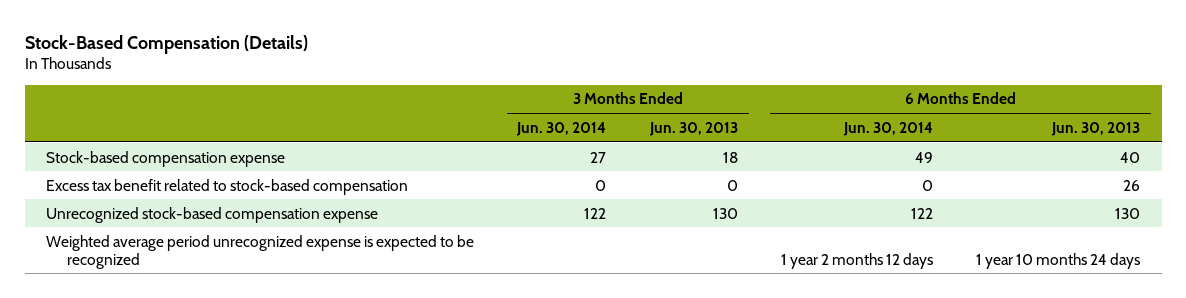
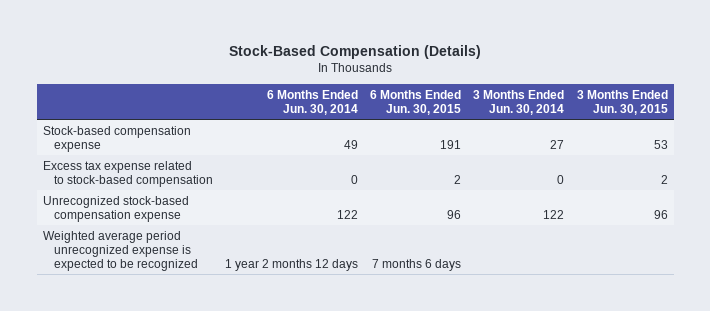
- | 3 Months Ended Jun. 30, 2014 | 3 Months Ended Jun. 30, 2013 | 6 Months Ended Jun. 30, 2014 | 6 Months Ended Jun. 30, 2013
+ | 6 Months Ended Jun. 30, 2014 | 6 Months Ended Jun. 30, 2015 | 3 Months Ended Jun. 30, 2014 | 3 Months Ended Jun. 30, 2015
- Excess tax benefit related to stock-based compensation | 0 | 0 | 0 | 26
+ Excess tax expense related to stock-based compensation | 0 | 2 | 0 | 2

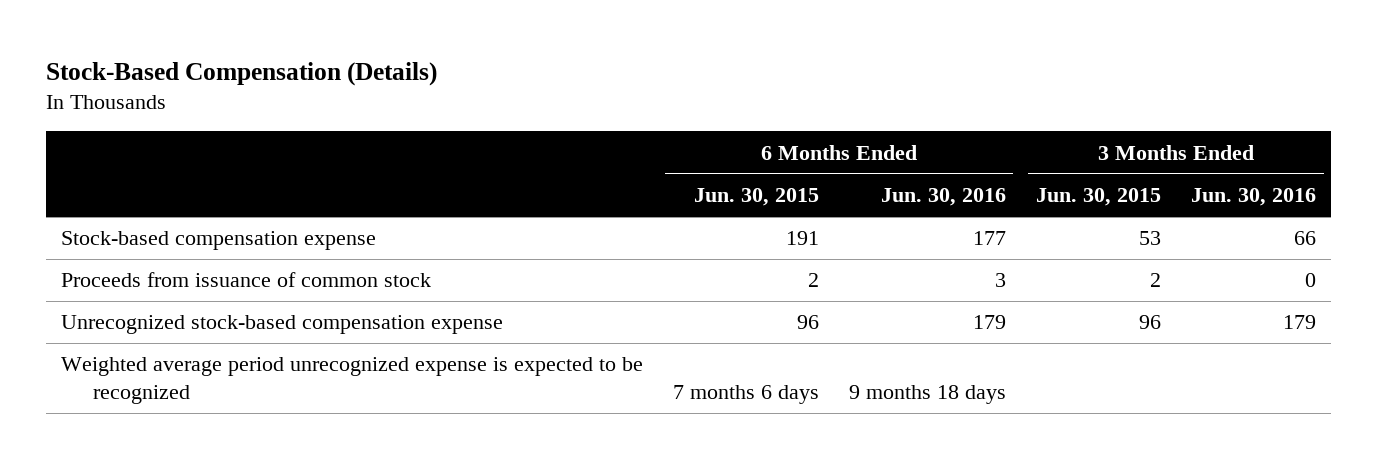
- | 6 Months Ended Jun. 30, 2014 | 6 Months Ended Jun. 30, 2015 | 3 Months Ended Jun. 30, 2014 | 3 Months Ended Jun. 30, 2015
+ | 6 Months Ended Jun. 30, 2015 | 6 Months Ended Jun. 30, 2016 | 3 Months Ended Jun. 30, 2015 | 3 Months Ended Jun. 30, 2016
- Excess tax expense related to stock-based compensation | 0 | 2 | 0 | 2
+ Proceeds from issuance of common stock | 2 | 3 | 2 | 0

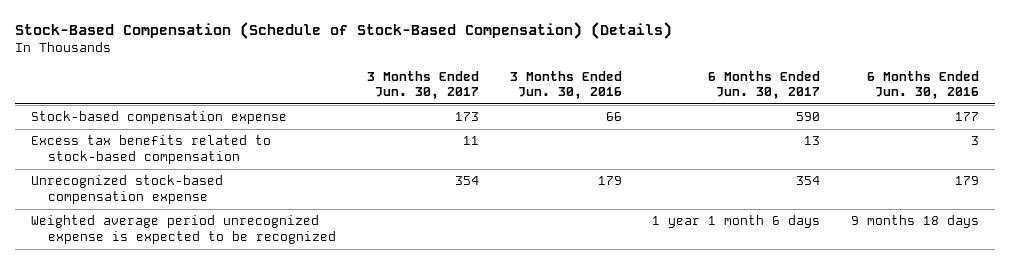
- Stock-Based Compensation (Details)
+ Stock-Based Compensation (Schedule of Stock-Based Compensation) (Details)
- | 6 Months Ended Jun. 30, 2015 | 6 Months Ended Jun. 30, 2016 | 3 Months Ended Jun. 30, 2015 | 3 Months Ended Jun. 30, 2016
+ | 3 Months Ended Jun. 30, 2017 | 3 Months Ended Jun. 30, 2016 | 6 Months Ended Jun. 30, 2017 | 6 Months Ended Jun. 30, 2016
- Proceeds from issuance of common stock | 2 | 3 | 2 | 0
+ Excess tax benefits related to stock-based compensation | 11 | | 13 | 3

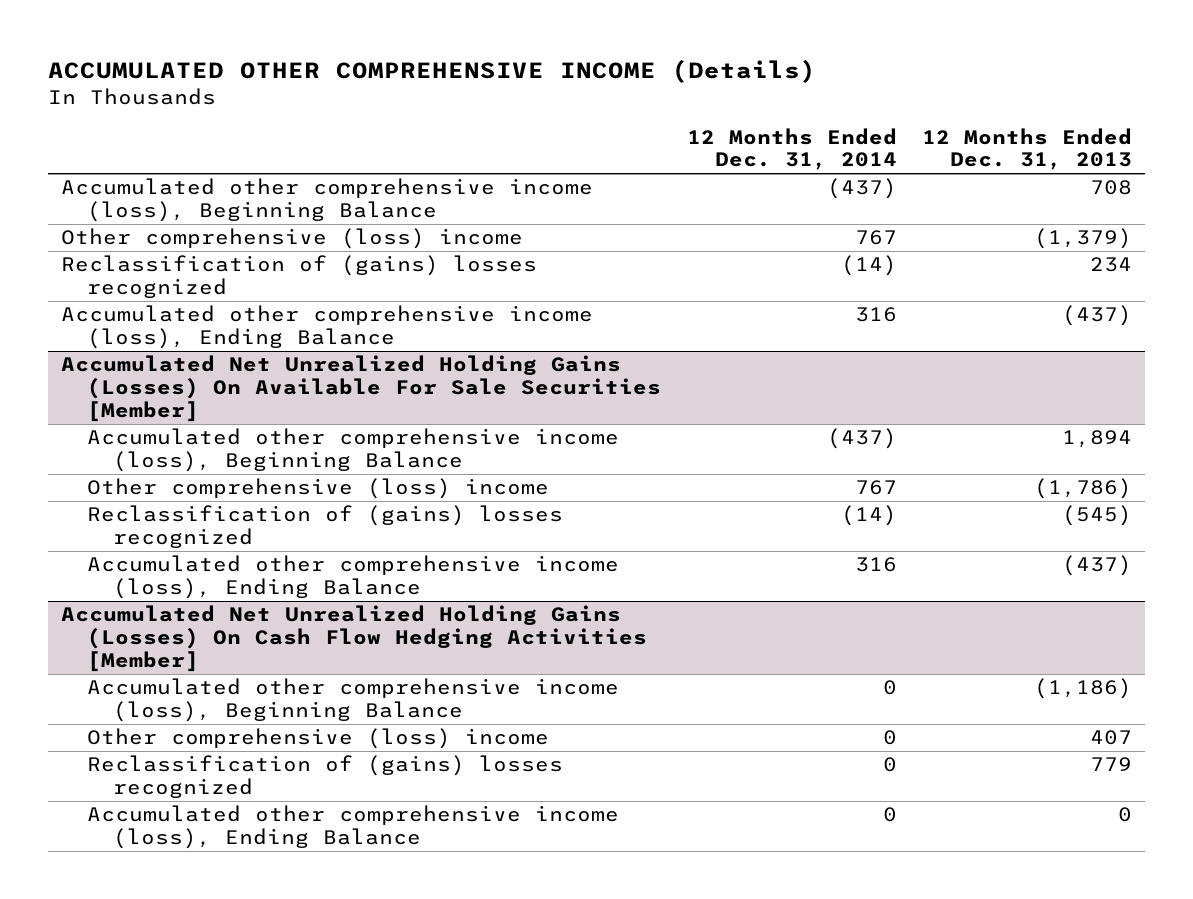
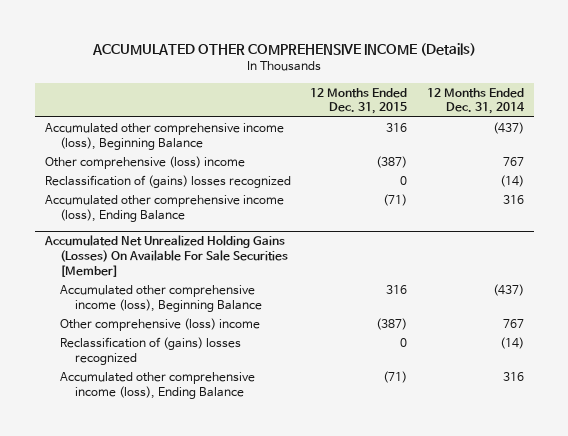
- | 12 Months Ended Dec. 31, 2014 | 12 Months Ended Dec. 31, 2013
+ | 12 Months Ended Dec. 31, 2015 | 12 Months Ended Dec. 31, 2014
- Accumulated Net Unrealized Holding Gains (Losses) On Cash Flow Hedging Activities [Member]
- Accumulated other comprehensive income (loss), Beginning Balance | 0 | (1,186)
- Other comprehensive (loss) income | 0 | 407
- Reclassification of (gains) losses recognized | 0 | 779
- Accumulated other comprehensive income (loss), Ending Balance | 0 | 0

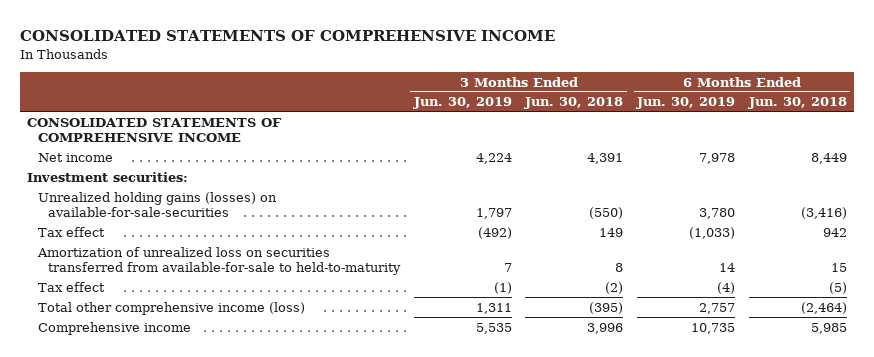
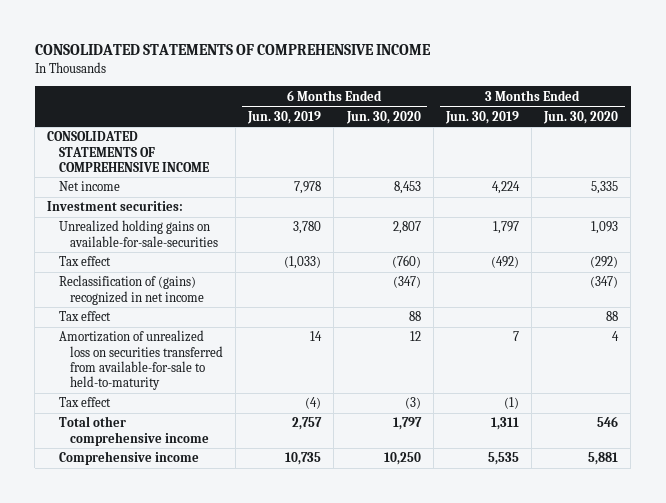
- | 3 Months Ended Jun. 30, 2019 | 3 Months Ended Jun. 30, 2018 | 6 Months Ended Jun. 30, 2019 | 6 Months Ended Jun. 30, 2018
+ | 6 Months Ended Jun. 30, 2019 | 6 Months Ended Jun. 30, 2020 | 3 Months Ended Jun. 30, 2019 | 3 Months Ended Jun. 30, 2020
- Unrealized holding gains (losses) on available-for-sale-securities | 1,797 | (550) | 3,780 | (3,416)
+ Unrealized holding gains on available-for-sale-securities | 3,780 | 2,807 | 1,797 | 1,093
+ Reclassification of (gains) recognized in net income | | (347) | | (347)
+ Tax effect | | 88 | | 88
- Total other comprehensive income (loss) | 1,311 | (395) | 2,757 | (2,464)
+ Total other comprehensive income | 2,757 | 1,797 | 1,311 | 546

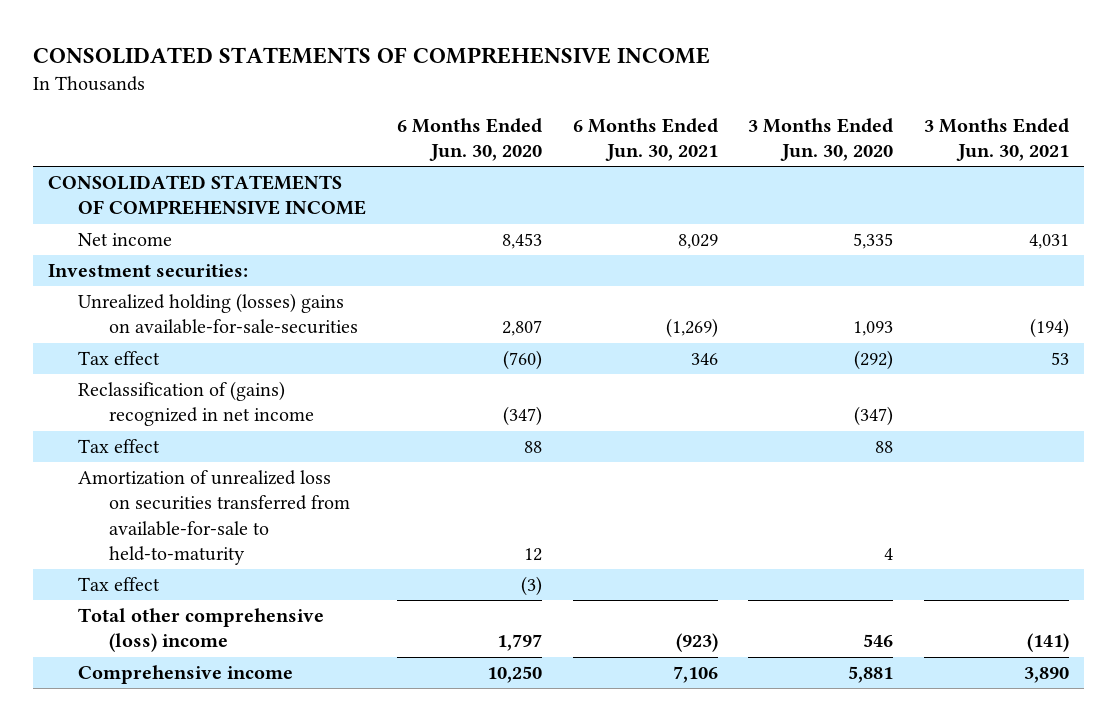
- | 6 Months Ended Jun. 30, 2019 | 6 Months Ended Jun. 30, 2020 | 3 Months Ended Jun. 30, 2019 | 3 Months Ended Jun. 30, 2020
+ | 6 Months Ended Jun. 30, 2020 | 6 Months Ended Jun. 30, 2021 | 3 Months Ended Jun. 30, 2020 | 3 Months Ended Jun. 30, 2021
- Unrealized holding gains on available-for-sale-securities | 3,780 | 2,807 | 1,797 | 1,093
+ Unrealized holding (losses) gains on available-for-sale-securities | 2,807 | (1,269) | 1,093 | (194)
- Total other comprehensive income | 2,757 | 1,797 | 1,311 | 546
+ Total other comprehensive (loss) income | 1,797 | (923) | 546 | (141)

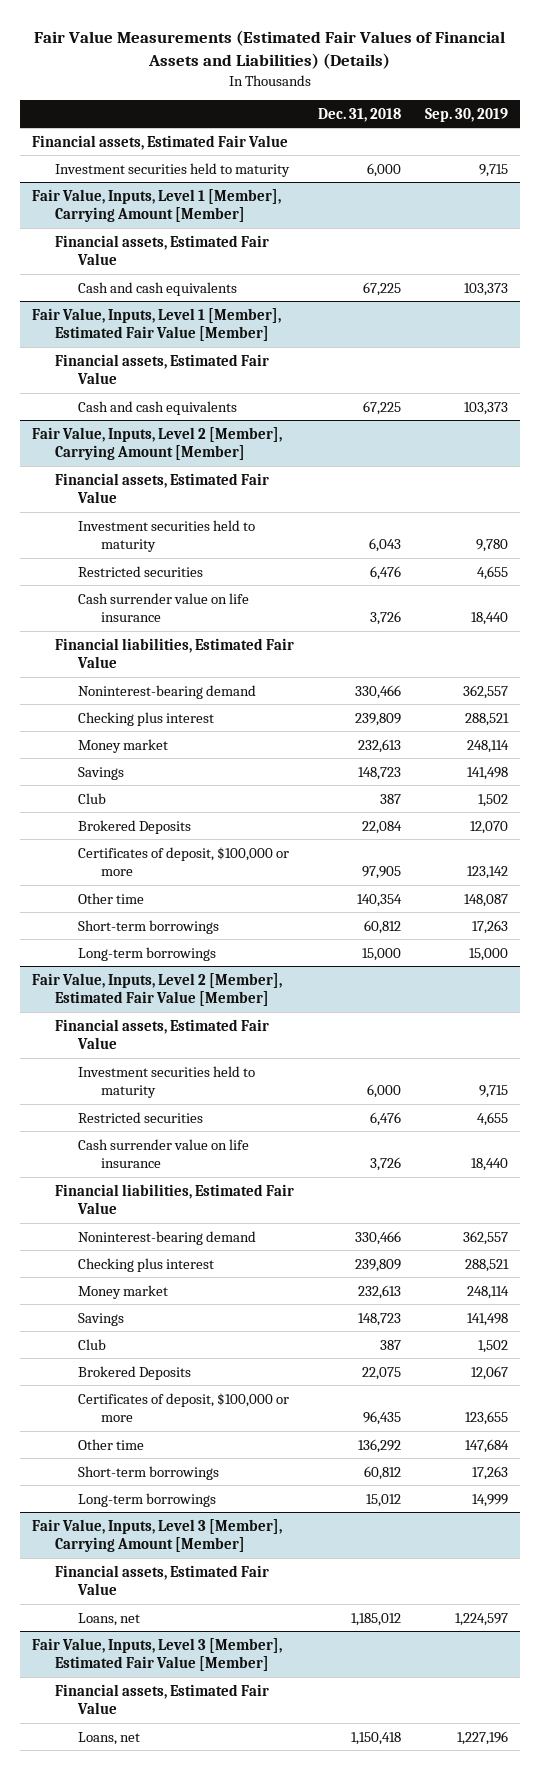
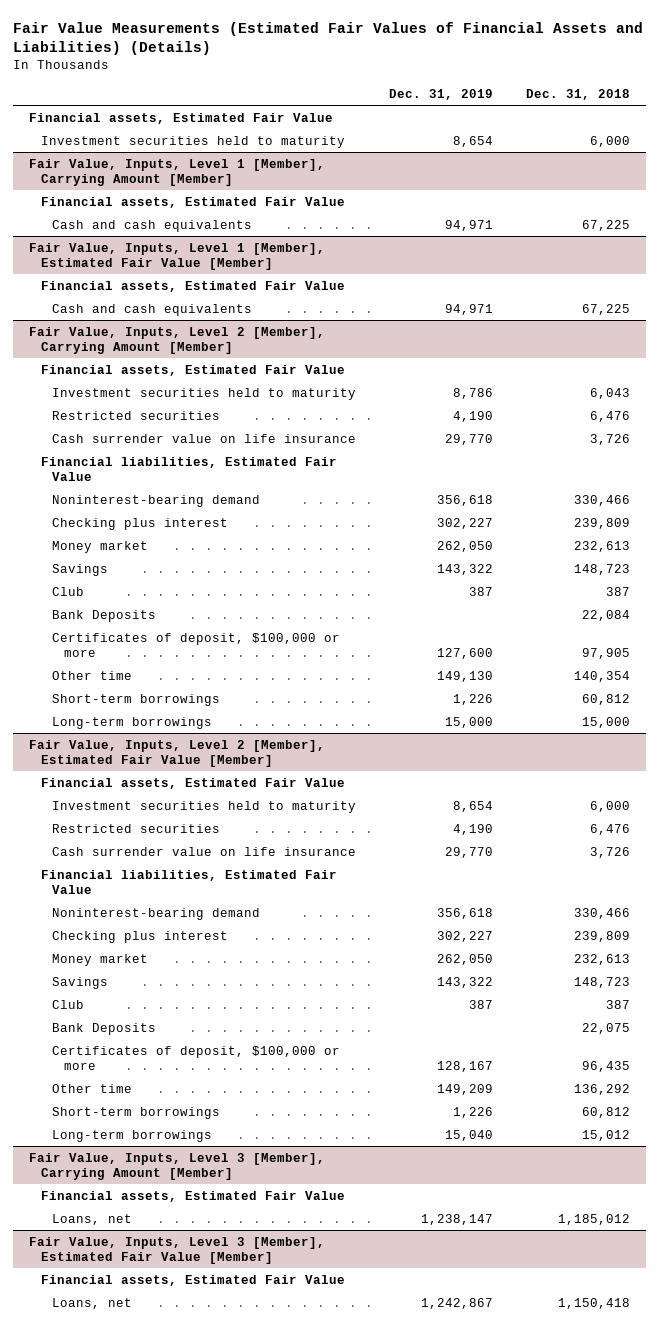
- | Dec. 31, 2018 | Sep. 30, 2019
+ | Dec. 31, 2019 | Dec. 31, 2018
@ Fair Value, Inputs, Level 2 [Member], Carrying Amount [Member]
- Brokered Deposits | 22,084 | 12,070
+ Bank Deposits | | 22,084
@ Fair Value, Inputs, Level 2 [Member], Estimated Fair Value [Member]
- Brokered Deposits | 22,075 | 12,067
+ Bank Deposits | | 22,075

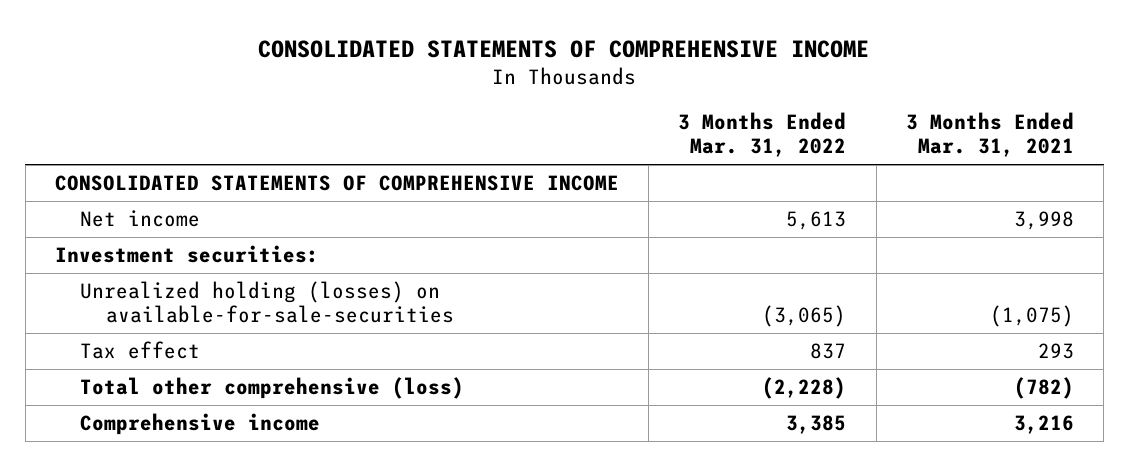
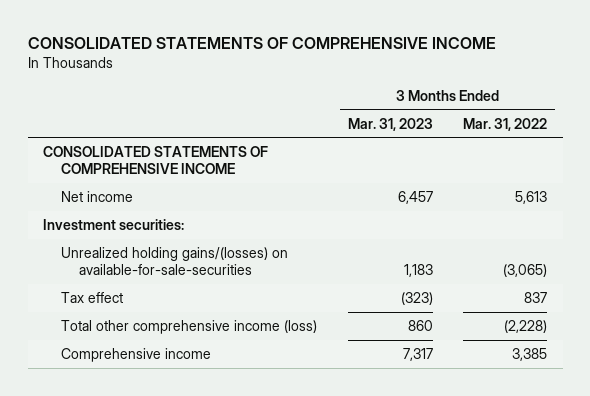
- | 3 Months Ended Mar. 31, 2022 | 3 Months Ended Mar. 31, 2021
+ | 3 Months Ended Mar. 31, 2023 | 3 Months Ended Mar. 31, 2022
- Unrealized holding (losses) on available-for-sale-securities | (3,065) | (1,075)
+ Unrealized holding gains/(losses) on available-for-sale-securities | 1,183 | (3,065)
- Total other comprehensive (loss) | (2,228) | (782)
+ Total other comprehensive income (loss) | 860 | (2,228)

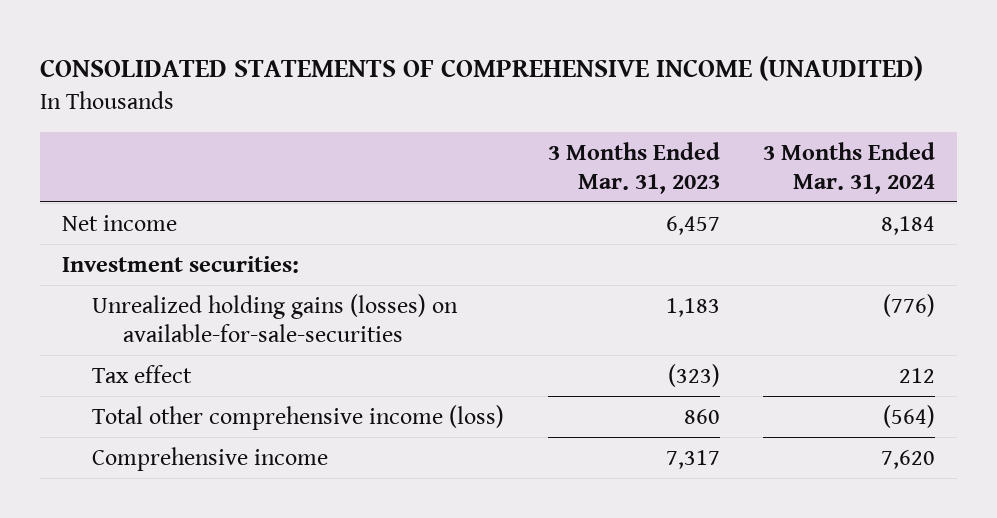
- CONSOLIDATED STATEMENTS OF COMPREHENSIVE INCOME
+ CONSOLIDATED STATEMENTS OF COMPREHENSIVE INCOME (UNAUDITED)
- | 3 Months Ended Mar. 31, 2023 | 3 Months Ended Mar. 31, 2022
+ | 3 Months Ended Mar. 31, 2023 | 3 Months Ended Mar. 31, 2024
- CONSOLIDATED STATEMENTS OF COMPREHENSIVE INCOME
- Unrealized holding gains/(losses) on available-for-sale-securities | 1,183 | (3,065)
+ Unrealized holding gains (losses) on available-for-sale-securities | 1,183 | (776)

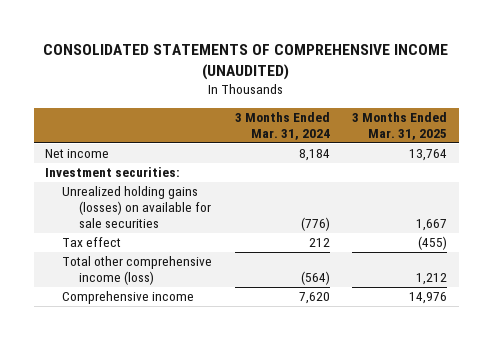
- | 3 Months Ended Mar. 31, 2023 | 3 Months Ended Mar. 31, 2024
+ | 3 Months Ended Mar. 31, 2024 | 3 Months Ended Mar. 31, 2025
- Unrealized holding gains (losses) on available-for-sale-securities | 1,183 | (776)
+ Unrealized holding gains (losses) on available for sale securities | (776) | 1,667

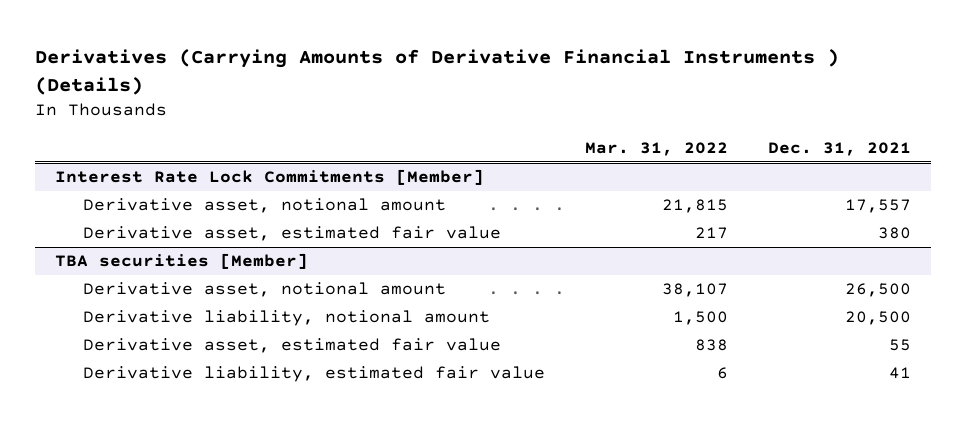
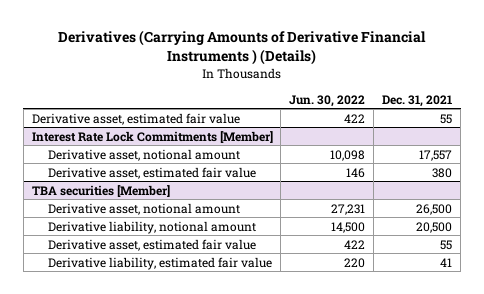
- | Mar. 31, 2022 | Dec. 31, 2021
+ | Jun. 30, 2022 | Dec. 31, 2021
+ Derivative asset, estimated fair value | 422 | 55

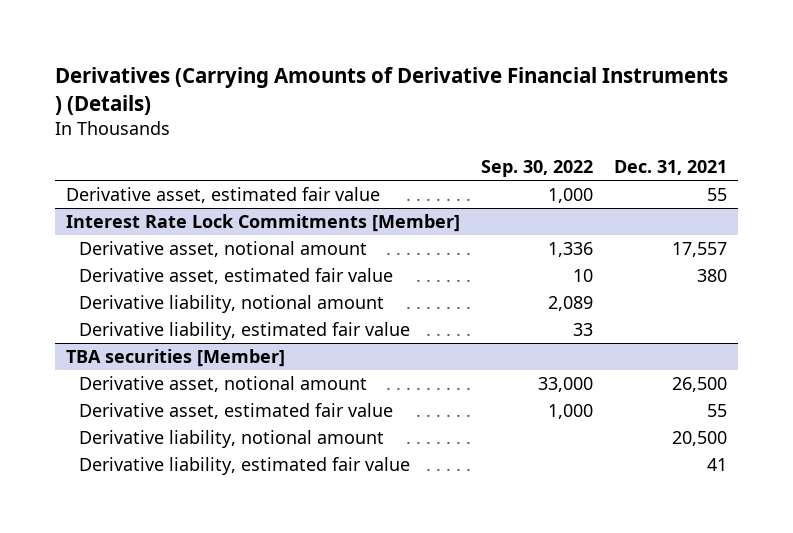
- | Jun. 30, 2022 | Dec. 31, 2021
+ | Sep. 30, 2022 | Dec. 31, 2021
@ Interest Rate Lock Commitments [Member]
+ Derivative liability, notional amount | 2,089 |
+ Derivative liability, estimated fair value | 33 |
@ TBA securities [Member]
moved down: Derivative liability, notional amount | | 20,500

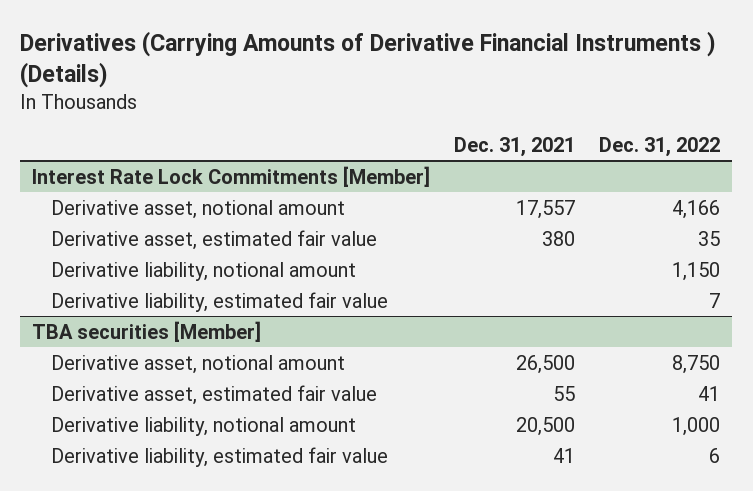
- | Sep. 30, 2022 | Dec. 31, 2021
+ | Dec. 31, 2021 | Dec. 31, 2022
- Derivative asset, estimated fair value | 1,000 | 55

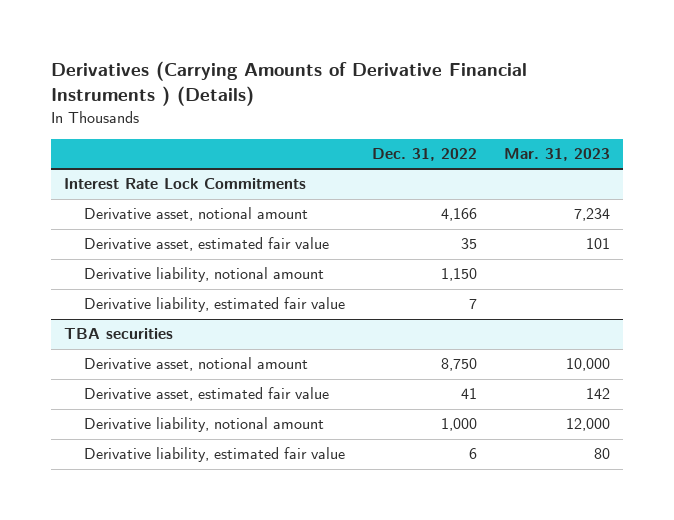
- | Dec. 31, 2021 | Dec. 31, 2022
+ | Dec. 31, 2022 | Mar. 31, 2023
- Interest Rate Lock Commitments [Member]
+ Interest Rate Lock Commitments
- TBA securities [Member]
+ TBA securities

